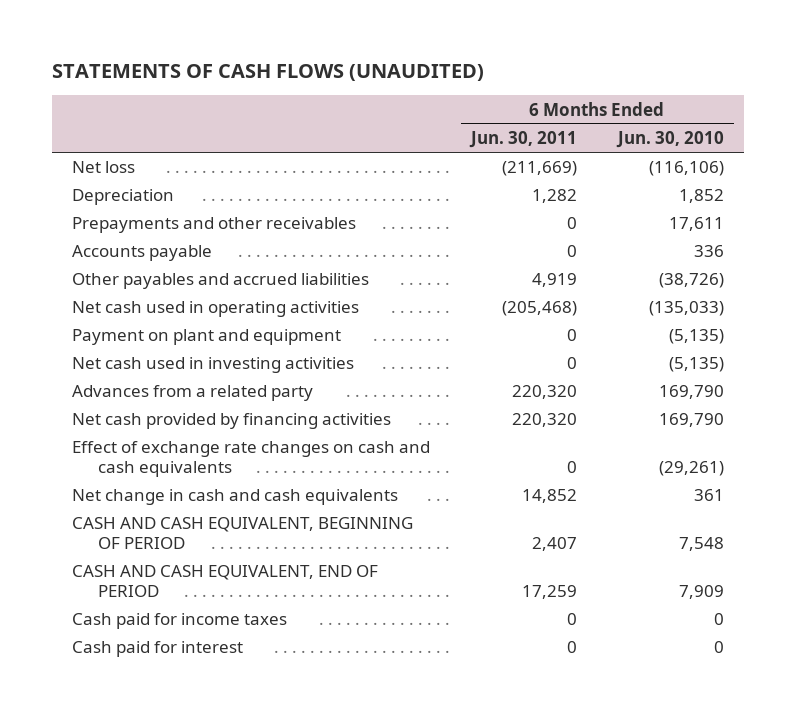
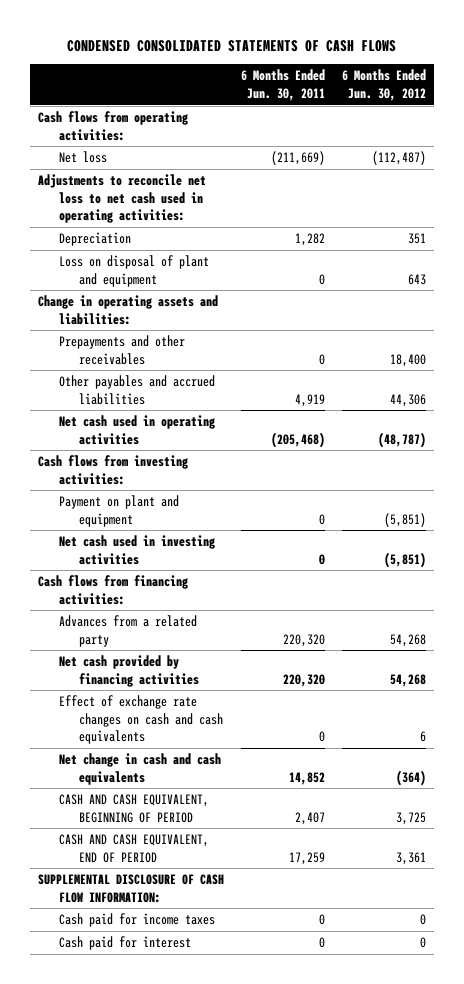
- STATEMENTS OF CASH FLOWS (UNAUDITED)
+ CONDENSED CONSOLIDATED STATEMENTS OF CASH FLOWS
- | 6 Months Ended Jun. 30, 2011 | 6 Months Ended Jun. 30, 2010
+ | 6 Months Ended Jun. 30, 2011 | 6 Months Ended Jun. 30, 2012
+ Cash flows from operating activities:
+ Adjustments to reconcile net loss to net cash used in operating activities:
+ Loss on disposal of plant and equipment | 0 | 643
+ Change in operating assets and liabilities:
- Accounts payable | 0 | 336
+ Cash flows from investing activities:
+ Cash flows from financing activities:
+ SUPPLEMENTAL DISCLOSURE OF CASH FLOW INFORMATION:

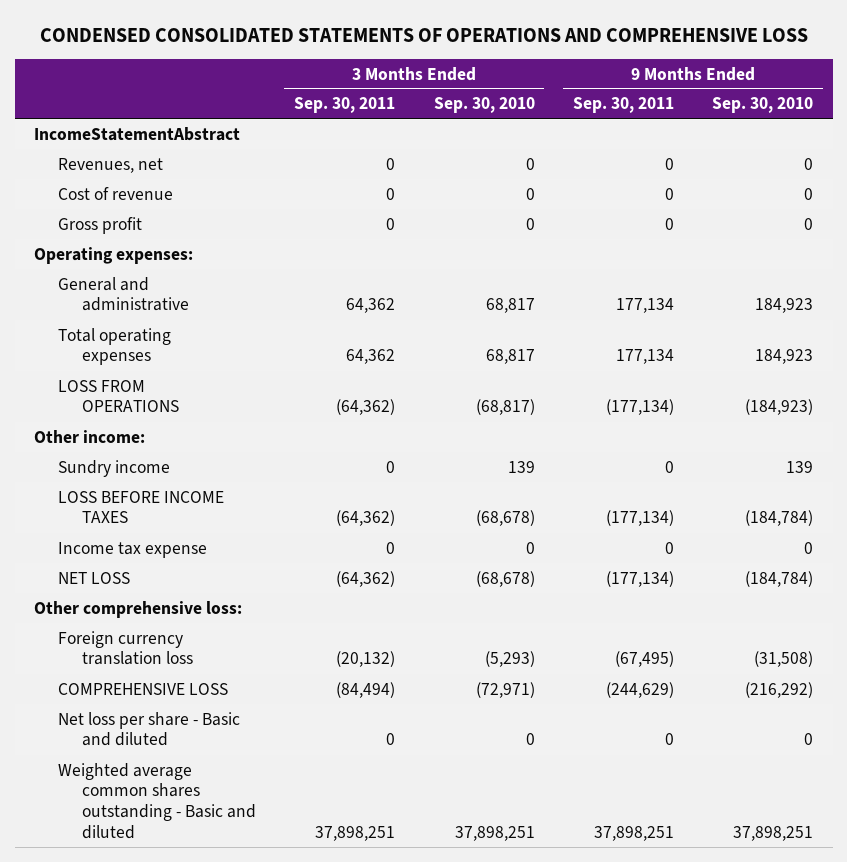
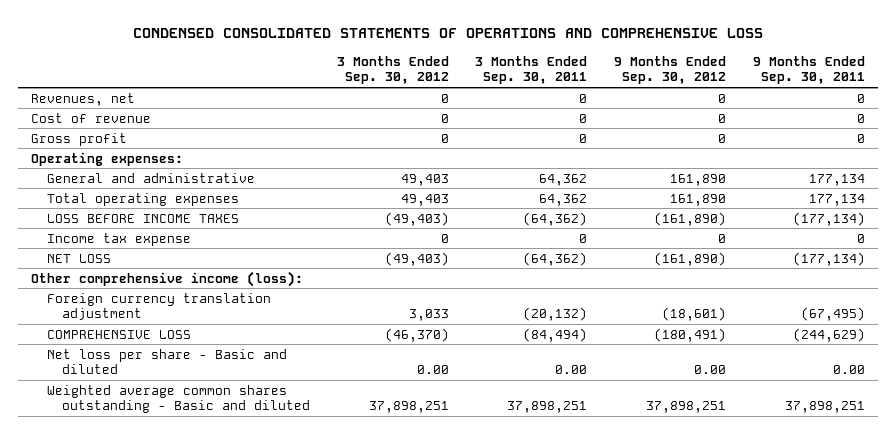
- | 3 Months Ended Sep. 30, 2011 | 3 Months Ended Sep. 30, 2010 | 9 Months Ended Sep. 30, 2011 | 9 Months Ended Sep. 30, 2010
+ | 3 Months Ended Sep. 30, 2012 | 3 Months Ended Sep. 30, 2011 | 9 Months Ended Sep. 30, 2012 | 9 Months Ended Sep. 30, 2011
- IncomeStatementAbstract
- LOSS FROM OPERATIONS | (64,362) | (68,817) | (177,134) | (184,923)
- Other income:
- Sundry income | 0 | 139 | 0 | 139
- Other comprehensive loss:
- Foreign currency translation loss | (20,132) | (5,293) | (67,495) | (31,508)
+ Other comprehensive income (loss):
+ Foreign currency translation adjustment | 3,033 | (20,132) | (18,601) | (67,495)
- Net loss per share - Basic and diluted | 0 | 0 | 0 | 0
+ Net loss per share - Basic and diluted | 0.00 | 0.00 | 0.00 | 0.00

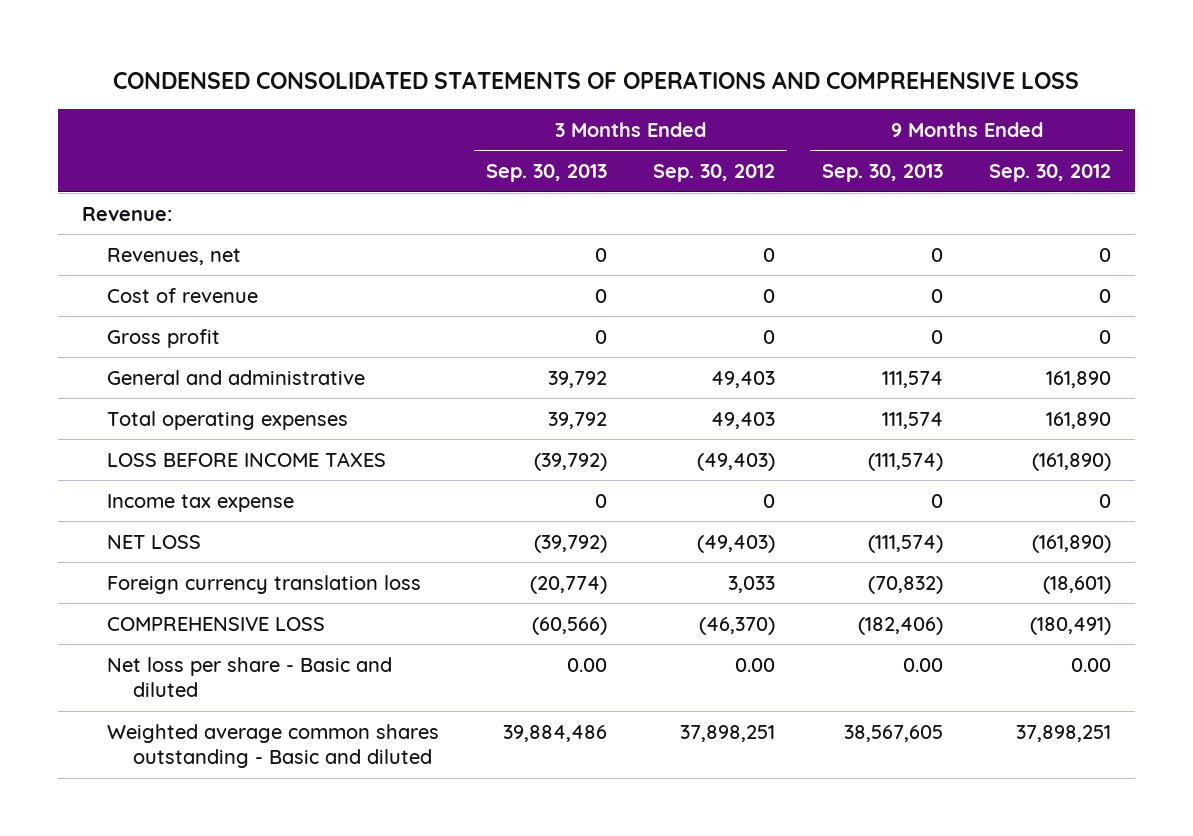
- | 3 Months Ended Sep. 30, 2012 | 3 Months Ended Sep. 30, 2011 | 9 Months Ended Sep. 30, 2012 | 9 Months Ended Sep. 30, 2011
+ | 3 Months Ended Sep. 30, 2013 | 3 Months Ended Sep. 30, 2012 | 9 Months Ended Sep. 30, 2013 | 9 Months Ended Sep. 30, 2012
+ Revenue:
- Operating expenses:
- Other comprehensive income (loss):
- Foreign currency translation adjustment | 3,033 | (20,132) | (18,601) | (67,495)
+ Foreign currency translation loss | (20,774) | 3,033 | (70,832) | (18,601)

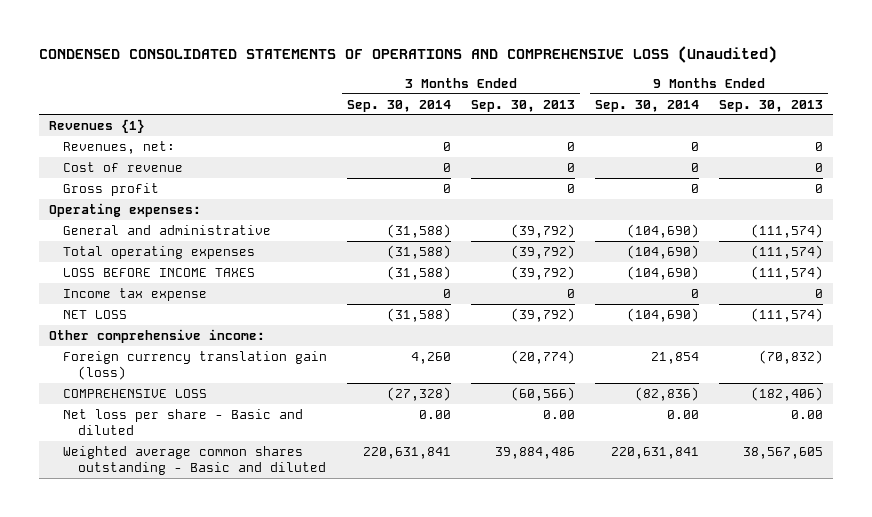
- CONDENSED CONSOLIDATED STATEMENTS OF OPERATIONS AND COMPREHENSIVE LOSS
+ CONDENSED CONSOLIDATED STATEMENTS OF OPERATIONS AND COMPREHENSIVE LOSS (Unaudited)
- | 3 Months Ended Sep. 30, 2013 | 3 Months Ended Sep. 30, 2012 | 9 Months Ended Sep. 30, 2013 | 9 Months Ended Sep. 30, 2012
+ | 3 Months Ended Sep. 30, 2014 | 3 Months Ended Sep. 30, 2013 | 9 Months Ended Sep. 30, 2014 | 9 Months Ended Sep. 30, 2013
- Revenue:
- Revenues, net | 0 | 0 | 0 | 0
+ Revenues {1}
+ Revenues, net: | 0 | 0 | 0 | 0
- General and administrative | 39,792 | 49,403 | 111,574 | 161,890
- Total operating expenses | 39,792 | 49,403 | 111,574 | 161,890
+ Operating expenses:
+ General and administrative | (31,588) | (39,792) | (104,690) | (111,574)
+ Total operating expenses | (31,588) | (39,792) | (104,690) | (111,574)
- Foreign currency translation loss | (20,774) | 3,033 | (70,832) | (18,601)
+ Other comprehensive income:
+ Foreign currency translation gain (loss) | 4,260 | (20,774) | 21,854 | (70,832)

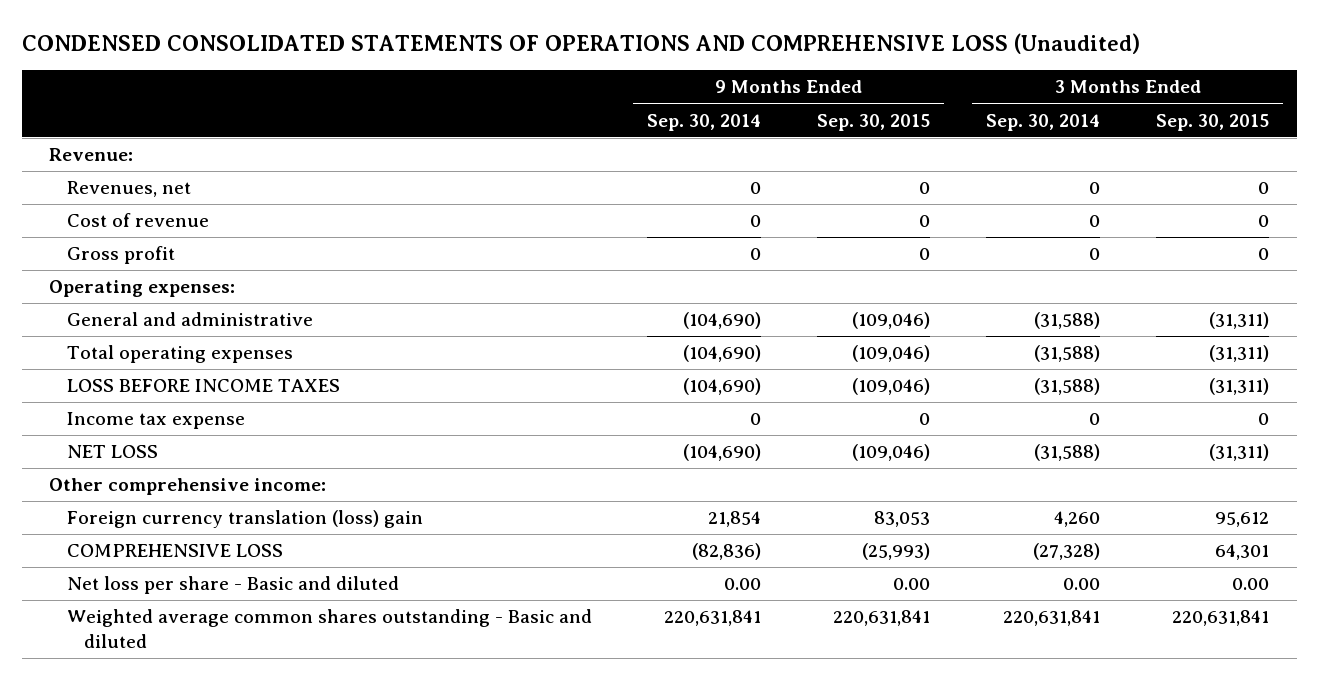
- | 3 Months Ended Sep. 30, 2014 | 3 Months Ended Sep. 30, 2013 | 9 Months Ended Sep. 30, 2014 | 9 Months Ended Sep. 30, 2013
+ | 9 Months Ended Sep. 30, 2014 | 9 Months Ended Sep. 30, 2015 | 3 Months Ended Sep. 30, 2014 | 3 Months Ended Sep. 30, 2015
- Revenues {1}
- Revenues, net: | 0 | 0 | 0 | 0
+ Revenue:
+ Revenues, net | 0 | 0 | 0 | 0
- Foreign currency translation gain (loss) | 4,260 | (20,774) | 21,854 | (70,832)
+ Foreign currency translation (loss) gain | 21,854 | 83,053 | 4,260 | 95,612

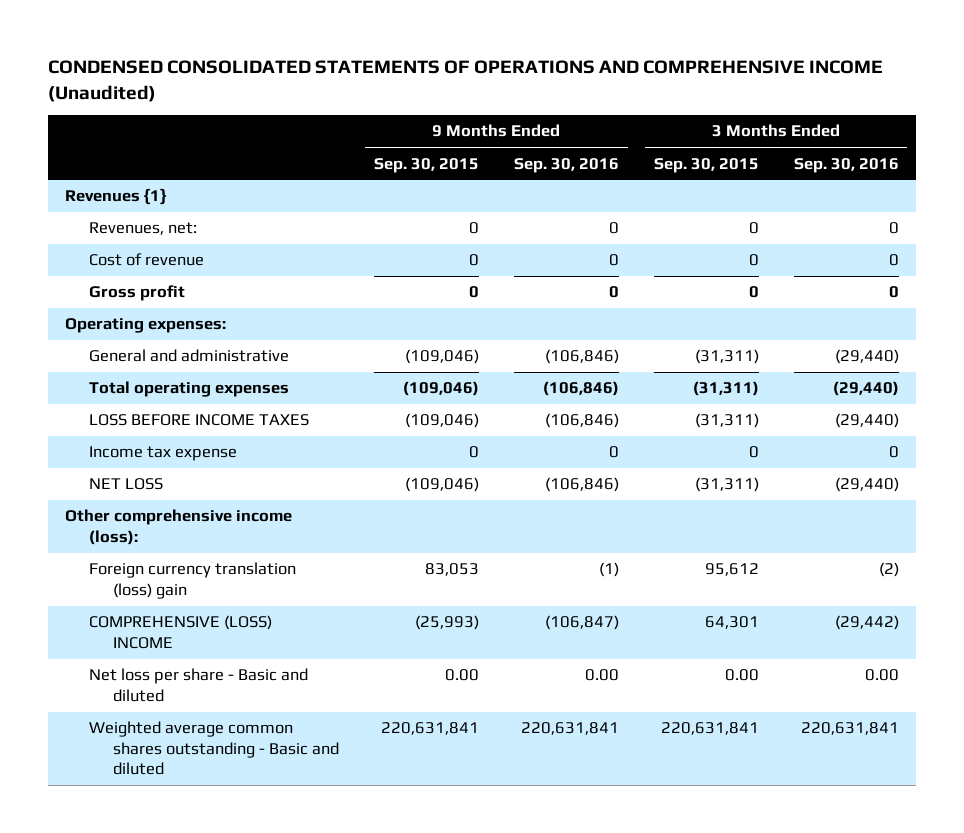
- CONDENSED CONSOLIDATED STATEMENTS OF OPERATIONS AND COMPREHENSIVE LOSS (Unaudited)
+ CONDENSED CONSOLIDATED STATEMENTS OF OPERATIONS AND COMPREHENSIVE INCOME (Unaudited)
- | 9 Months Ended Sep. 30, 2014 | 9 Months Ended Sep. 30, 2015 | 3 Months Ended Sep. 30, 2014 | 3 Months Ended Sep. 30, 2015
+ | 9 Months Ended Sep. 30, 2015 | 9 Months Ended Sep. 30, 2016 | 3 Months Ended Sep. 30, 2015 | 3 Months Ended Sep. 30, 2016
- Revenue:
- Revenues, net | 0 | 0 | 0 | 0
+ Revenues {1}
+ Revenues, net: | 0 | 0 | 0 | 0
- Other comprehensive income:
+ Other comprehensive income (loss):
- COMPREHENSIVE LOSS | (82,836) | (25,993) | (27,328) | 64,301
+ COMPREHENSIVE (LOSS) INCOME | (25,993) | (106,847) | 64,301 | (29,442)

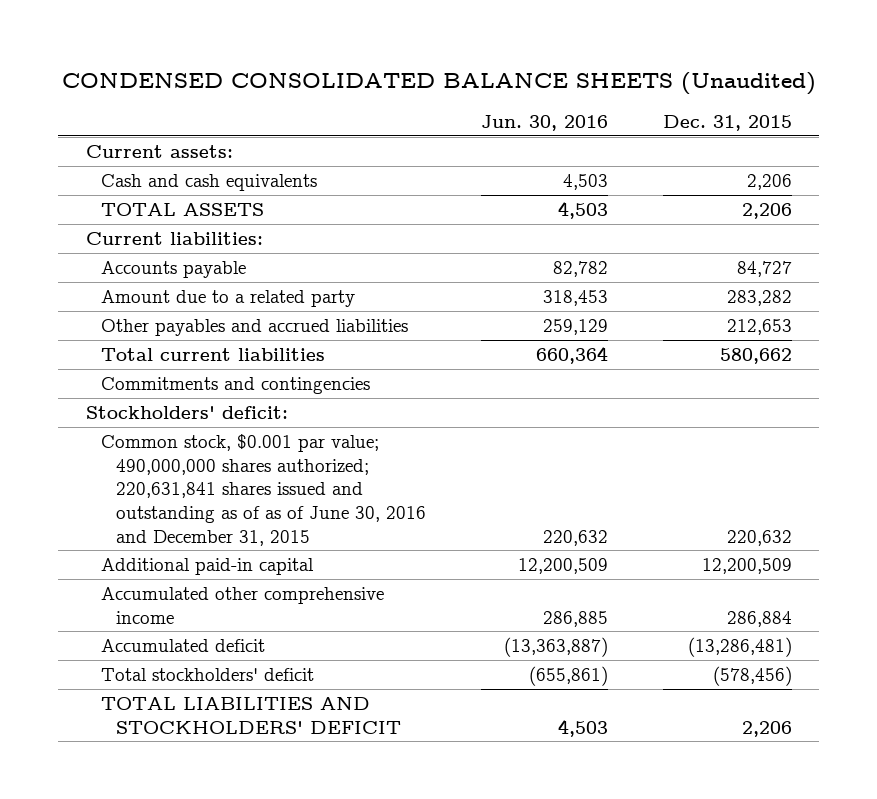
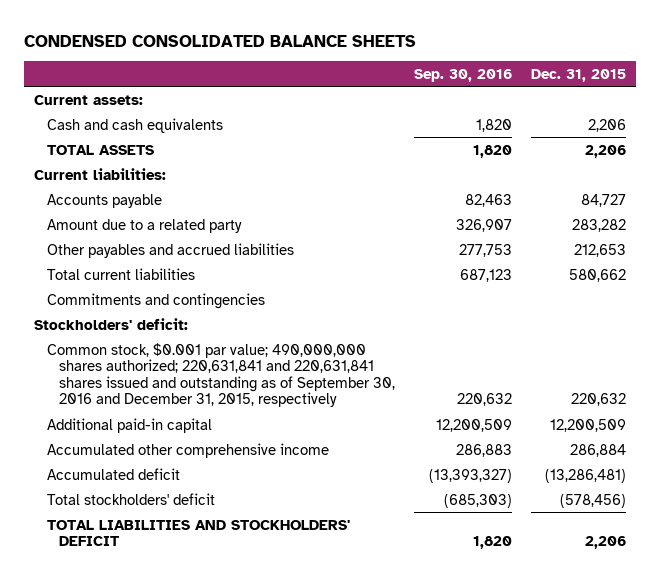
- CONDENSED CONSOLIDATED BALANCE SHEETS (Unaudited)
+ CONDENSED CONSOLIDATED BALANCE SHEETS
- | Jun. 30, 2016 | Dec. 31, 2015
+ | Sep. 30, 2016 | Dec. 31, 2015
- Common stock, $0.001 par value; 490,000,000 shares authorized; 220,631,841 shares issued and outstanding as of as of June 30, 2016 and December 31, 2015 | 220,632 | 220,632
+ Common stock, $0.001 par value; 490,000,000 shares authorized; 220,631,841 and 220,631,841 shares issued and outstanding as of September 30, 2016 and December 31, 2015, respectively | 220,632 | 220,632

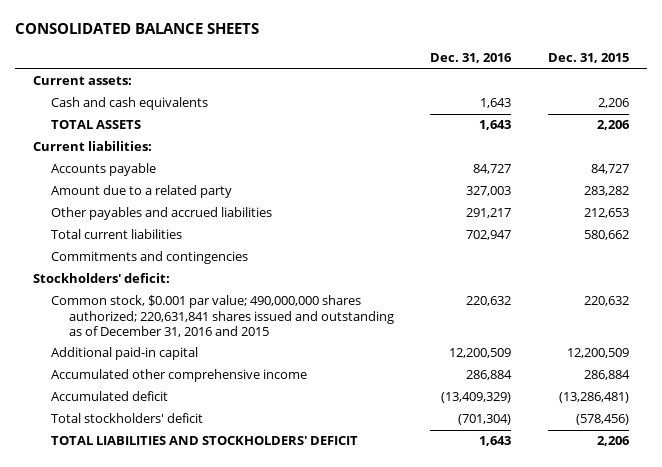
- CONDENSED CONSOLIDATED BALANCE SHEETS
+ CONSOLIDATED BALANCE SHEETS
- | Sep. 30, 2016 | Dec. 31, 2015
+ | Dec. 31, 2016 | Dec. 31, 2015
- Common stock, $0.001 par value; 490,000,000 shares authorized; 220,631,841 and 220,631,841 shares issued and outstanding as of September 30, 2016 and December 31, 2015, respectively | 220,632 | 220,632
+ Common stock, $0.001 par value; 490,000,000 shares authorized; 220,631,841 shares issued and outstanding as of December 31, 2016 and 2015 | 220,632 | 220,632

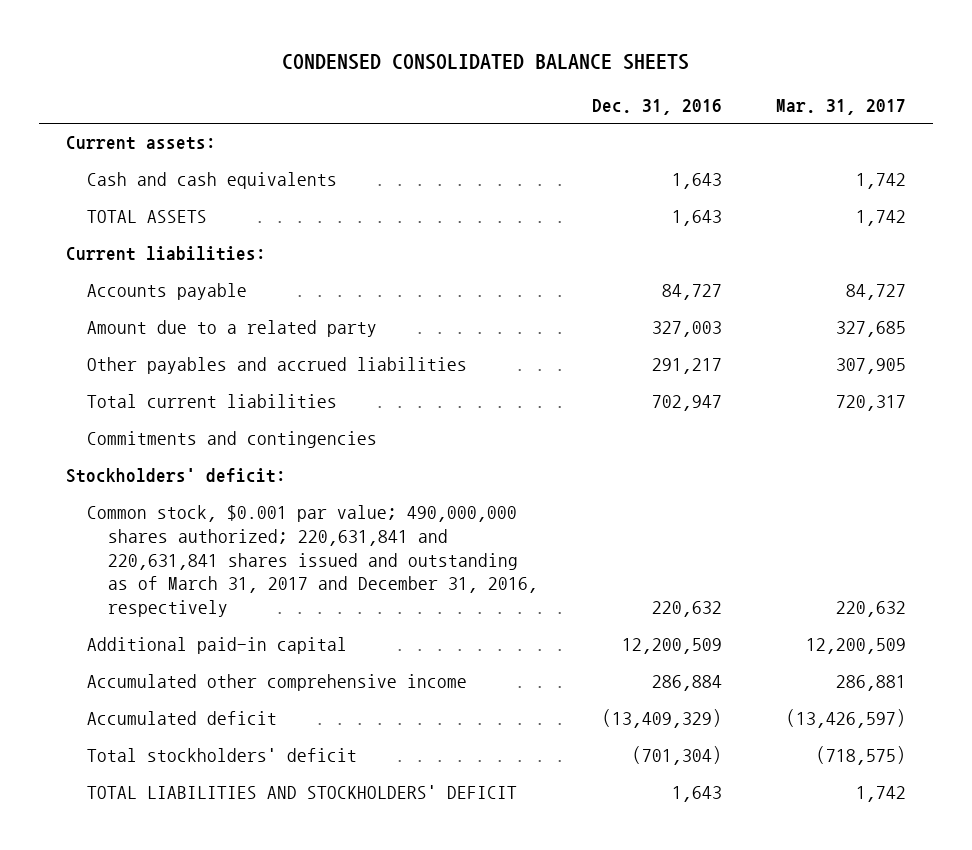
- CONSOLIDATED BALANCE SHEETS
+ CONDENSED CONSOLIDATED BALANCE SHEETS
- | Dec. 31, 2016 | Dec. 31, 2015
+ | Dec. 31, 2016 | Mar. 31, 2017
- Common stock, $0.001 par value; 490,000,000 shares authorized; 220,631,841 shares issued and outstanding as of December 31, 2016 and 2015 | 220,632 | 220,632
+ Common stock, $0.001 par value; 490,000,000 shares authorized; 220,631,841 and 220,631,841 shares issued and outstanding as of March 31, 2017 and December 31, 2016, respectively | 220,632 | 220,632

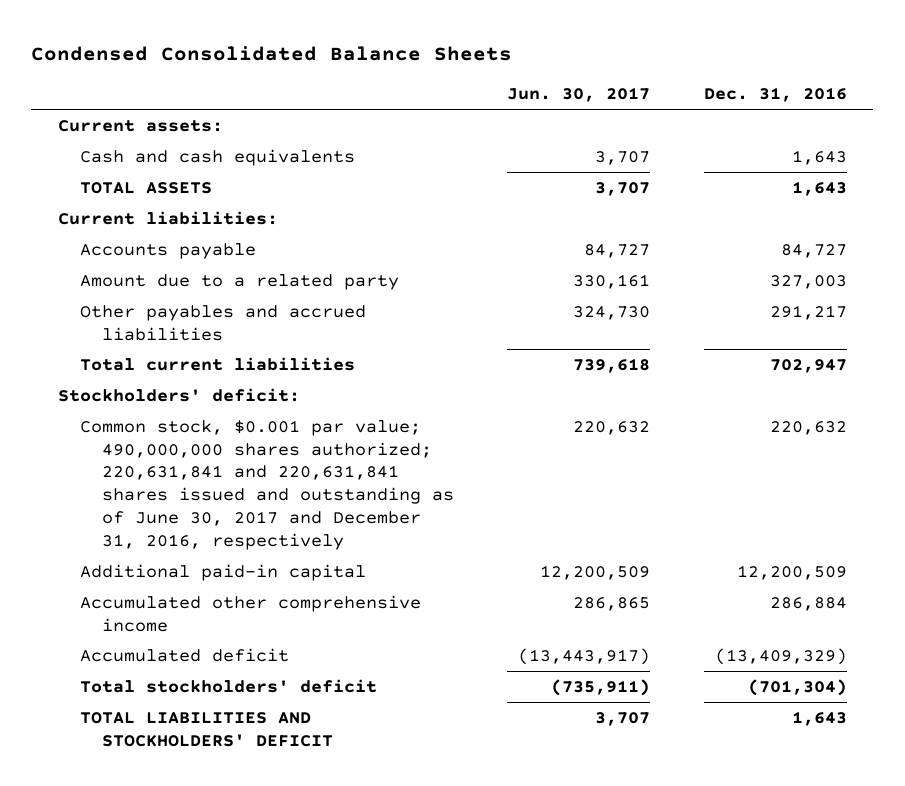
- CONDENSED CONSOLIDATED BALANCE SHEETS
+ Condensed Consolidated Balance Sheets
- | Dec. 31, 2016 | Mar. 31, 2017
+ | Jun. 30, 2017 | Dec. 31, 2016
- Commitments and contingencies
- Common stock, $0.001 par value; 490,000,000 shares authorized; 220,631,841 and 220,631,841 shares issued and outstanding as of March 31, 2017 and December 31, 2016, respectively | 220,632 | 220,632
+ Common stock, $0.001 par value; 490,000,000 shares authorized; 220,631,841 and 220,631,841 shares issued and outstanding as of June 30, 2017 and December 31, 2016, respectively | 220,632 | 220,632

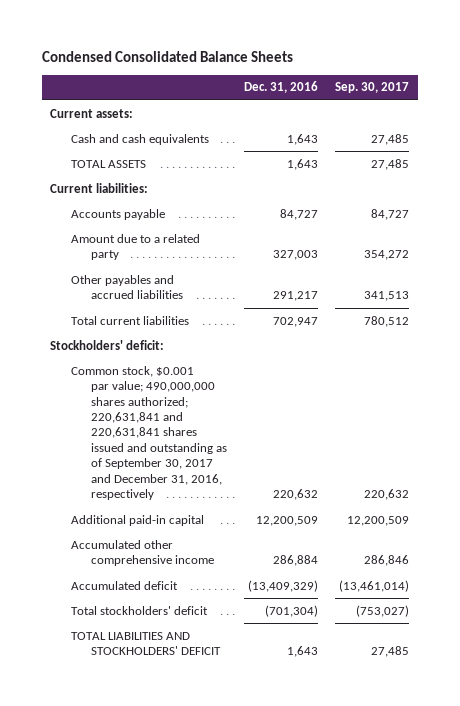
- | Jun. 30, 2017 | Dec. 31, 2016
+ | Dec. 31, 2016 | Sep. 30, 2017
- Common stock, $0.001 par value; 490,000,000 shares authorized; 220,631,841 and 220,631,841 shares issued and outstanding as of June 30, 2017 and December 31, 2016, respectively | 220,632 | 220,632
+ Common stock, $0.001 par value; 490,000,000 shares authorized; 220,631,841 and 220,631,841 shares issued and outstanding as of September 30, 2017 and December 31, 2016, respectively | 220,632 | 220,632

